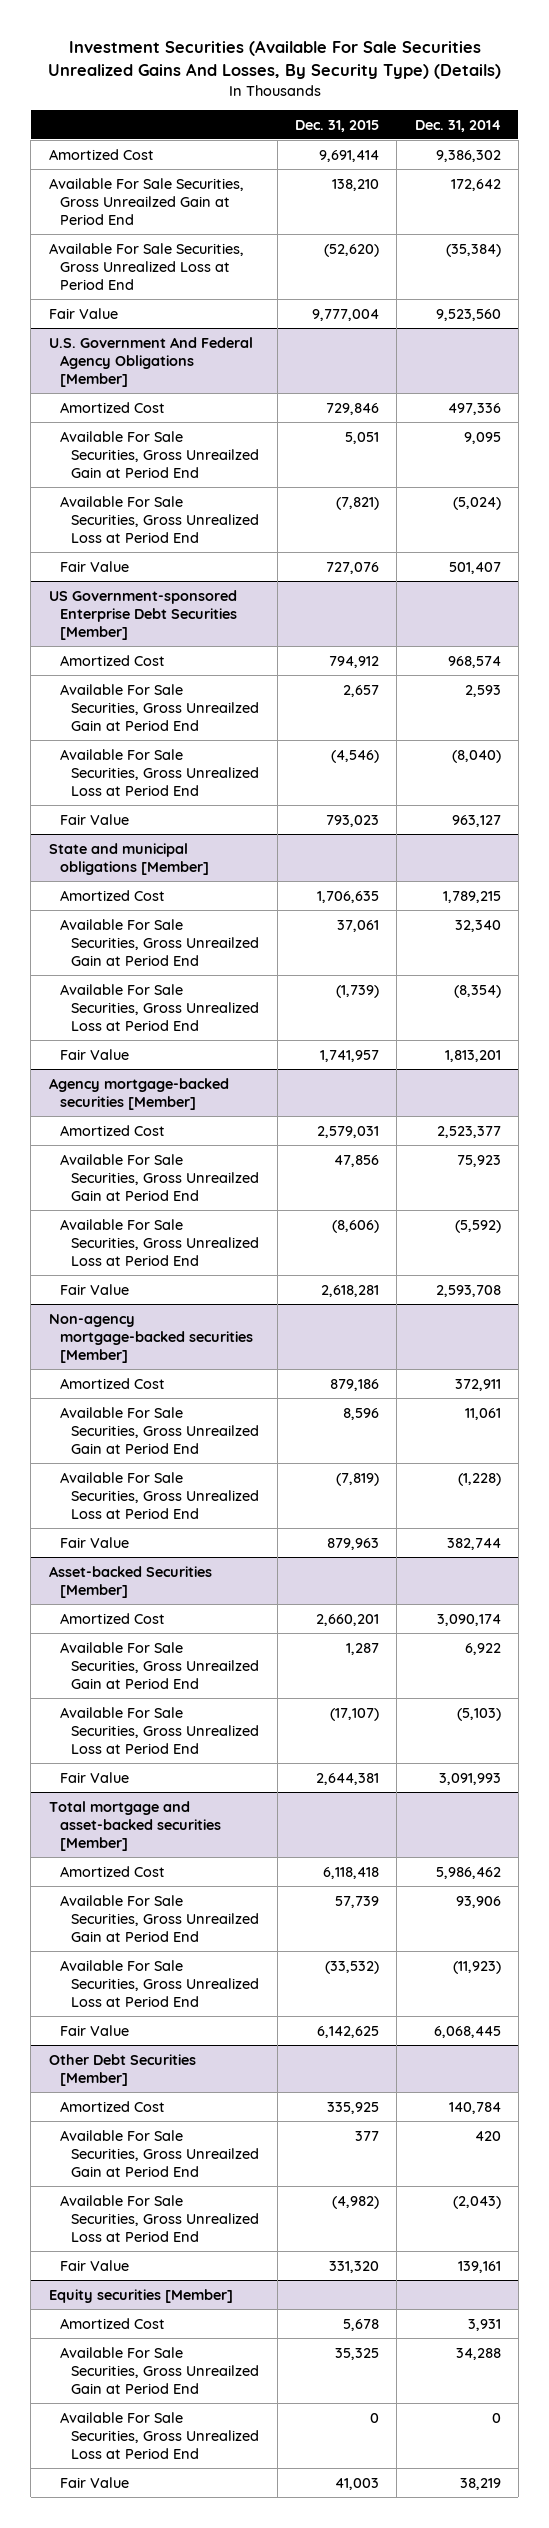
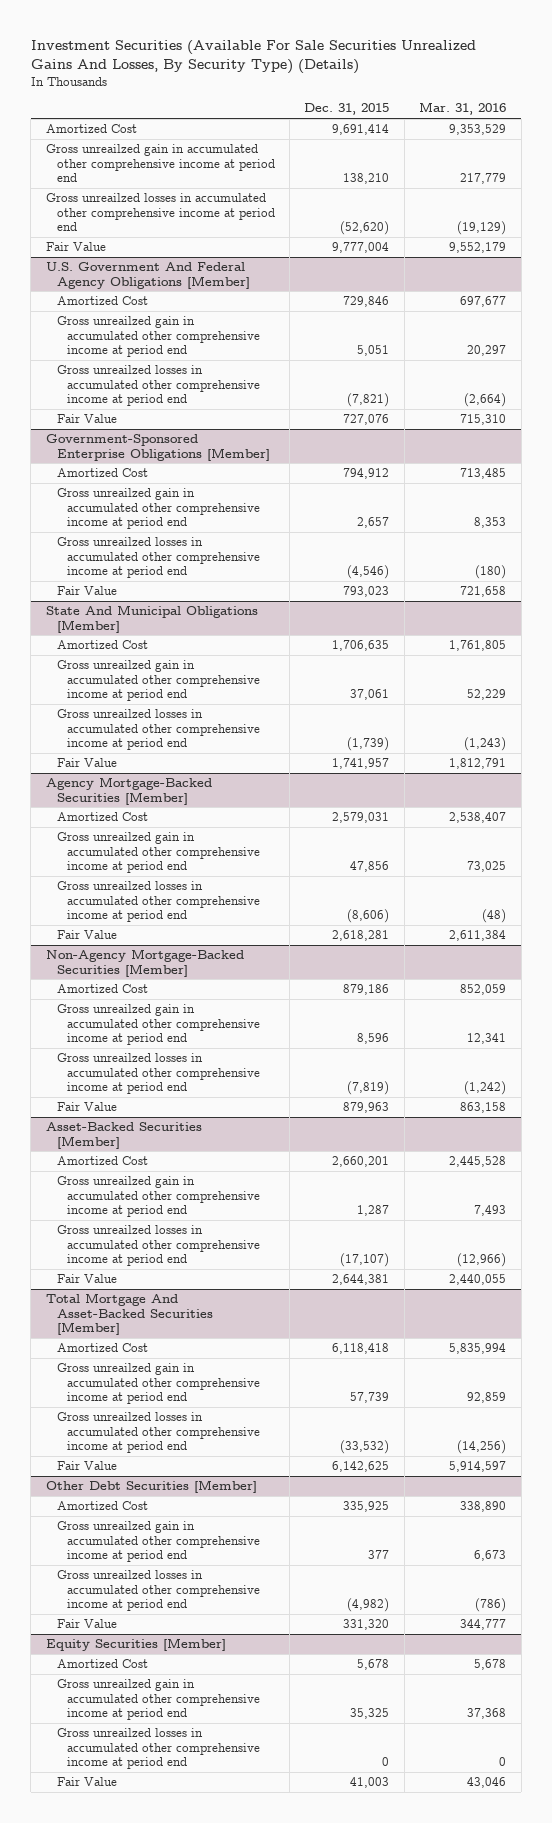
- | Dec. 31, 2015 | Dec. 31, 2014
+ | Dec. 31, 2015 | Mar. 31, 2016
- Available For Sale Securities, Gross Unreailzed Gain at Period End | 138,210 | 172,642
- Available For Sale Securities, Gross Unrealized Loss at Period End | (52,620) | (35,384)
+ Gross unreailzed gain in accumulated other comprehensive income at period end | 138,210 | 217,779
+ Gross unreailzed losses in accumulated other comprehensive income at period end | (52,620) | (19,129)
@ U.S. Government And Federal Agency Obligations [Member]
- Available For Sale Securities, Gross Unreailzed Gain at Period End | 5,051 | 9,095
- Available For Sale Securities, Gross Unrealized Loss at Period End | (7,821) | (5,024)
+ Gross unreailzed gain in accumulated other comprehensive income at period end | 5,051 | 20,297
+ Gross unreailzed losses in accumulated other comprehensive income at period end | (7,821) | (2,664)
- US Government-sponsored Enterprise Debt Securities [Member]
+ Government-Sponsored Enterprise Obligations [Member]
- Available For Sale Securities, Gross Unreailzed Gain at Period End | 2,657 | 2,593
- Available For Sale Securities, Gross Unrealized Loss at Period End | (4,546) | (8,040)
+ Gross unreailzed gain in accumulated other comprehensive income at period end | 2,657 | 8,353
+ Gross unreailzed losses in accumulated other comprehensive income at period end | (4,546) | (180)
- State and municipal obligations [Member]
+ State And Municipal Obligations [Member]
- Available For Sale Securities, Gross Unreailzed Gain at Period End | 37,061 | 32,340
- Available For Sale Securities, Gross Unrealized Loss at Period End | (1,739) | (8,354)
+ Gross unreailzed gain in accumulated other comprehensive income at period end | 37,061 | 52,229
+ Gross unreailzed losses in accumulated other comprehensive income at period end | (1,739) | (1,243)
- Agency mortgage-backed securities [Member]
+ Agency Mortgage-Backed Securities [Member]
- Available For Sale Securities, Gross Unreailzed Gain at Period End | 47,856 | 75,923
- Available For Sale Securities, Gross Unrealized Loss at Period End | (8,606) | (5,592)
+ Gross unreailzed gain in accumulated other comprehensive income at period end | 47,856 | 73,025
+ Gross unreailzed losses in accumulated other comprehensive income at period end | (8,606) | (48)
- Non-agency mortgage-backed securities [Member]
+ Non-Agency Mortgage-Backed Securities [Member]
- Available For Sale Securities, Gross Unreailzed Gain at Period End | 8,596 | 11,061
- Available For Sale Securities, Gross Unrealized Loss at Period End | (7,819) | (1,228)
+ Gross unreailzed gain in accumulated other comprehensive income at period end | 8,596 | 12,341
+ Gross unreailzed losses in accumulated other comprehensive income at period end | (7,819) | (1,242)
- Asset-backed Securities [Member]
+ Asset-Backed Securities [Member]
- Available For Sale Securities, Gross Unreailzed Gain at Period End | 1,287 | 6,922
- Available For Sale Securities, Gross Unrealized Loss at Period End | (17,107) | (5,103)
+ Gross unreailzed gain in accumulated other comprehensive income at period end | 1,287 | 7,493
+ Gross unreailzed losses in accumulated other comprehensive income at period end | (17,107) | (12,966)
- Total mortgage and asset-backed securities [Member]
+ Total Mortgage And Asset-Backed Securities [Member]
- Available For Sale Securities, Gross Unreailzed Gain at Period End | 57,739 | 93,906
- Available For Sale Securities, Gross Unrealized Loss at Period End | (33,532) | (11,923)
+ Gross unreailzed gain in accumulated other comprehensive income at period end | 57,739 | 92,859
+ Gross unreailzed losses in accumulated other comprehensive income at period end | (33,532) | (14,256)
@ Other Debt Securities [Member]
- Available For Sale Securities, Gross Unreailzed Gain at Period End | 377 | 420
- Available For Sale Securities, Gross Unrealized Loss at Period End | (4,982) | (2,043)
+ Gross unreailzed gain in accumulated other comprehensive income at period end | 377 | 6,673
+ Gross unreailzed losses in accumulated other comprehensive income at period end | (4,982) | (786)
- Equity securities [Member]
+ Equity Securities [Member]
- Available For Sale Securities, Gross Unreailzed Gain at Period End | 35,325 | 34,288
- Available For Sale Securities, Gross Unrealized Loss at Period End | 0 | 0
+ Gross unreailzed gain in accumulated other comprehensive income at period end | 35,325 | 37,368
+ Gross unreailzed losses in accumulated other comprehensive income at period end | 0 | 0

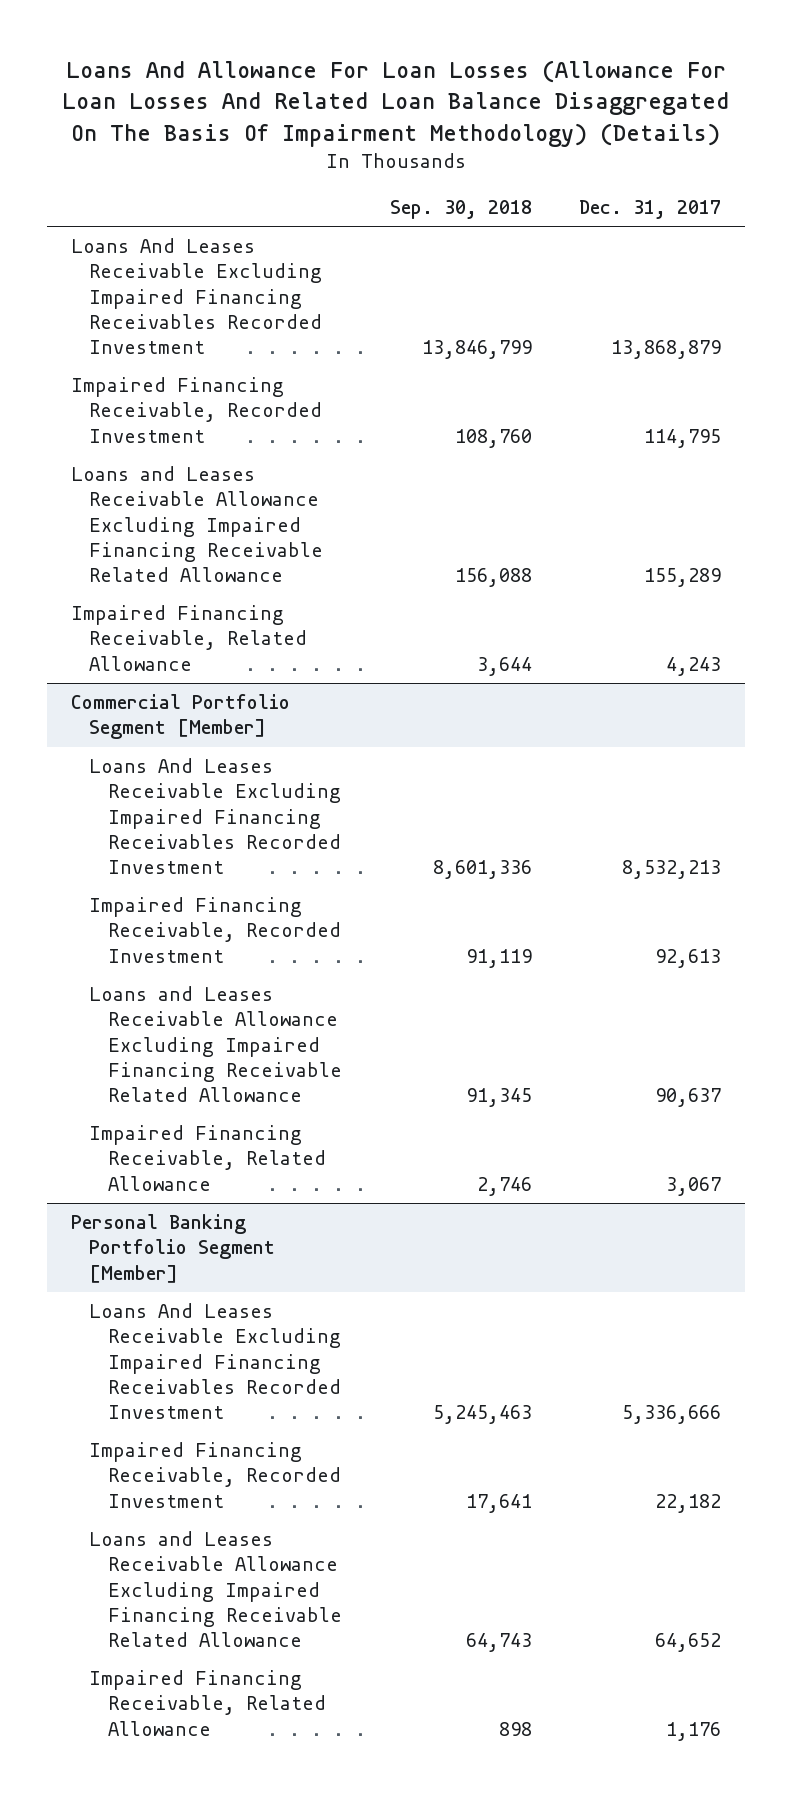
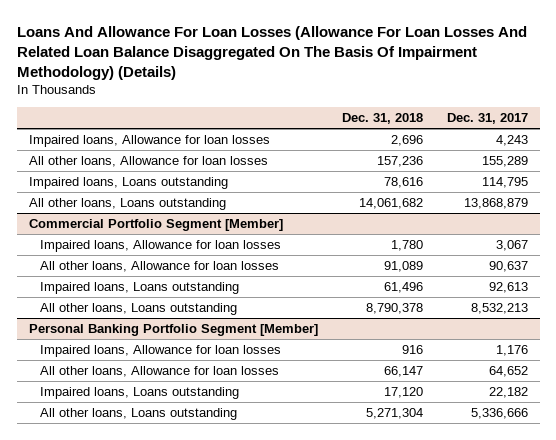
- | Sep. 30, 2018 | Dec. 31, 2017
+ | Dec. 31, 2018 | Dec. 31, 2017
- Loans And Leases Receivable Excluding Impaired Financing Receivables Recorded Investment | 13,846,799 | 13,868,879
- Impaired Financing Receivable, Recorded Investment | 108,760 | 114,795
- Loans and Leases Receivable Allowance Excluding Impaired Financing Receivable Related Allowance | 156,088 | 155,289
- Impaired Financing Receivable, Related Allowance | 3,644 | 4,243
+ Impaired loans, Allowance for loan losses | 2,696 | 4,243
+ All other loans, Allowance for loan losses | 157,236 | 155,289
+ Impaired loans, Loans outstanding | 78,616 | 114,795
+ All other loans, Loans outstanding | 14,061,682 | 13,868,879
@ Commercial Portfolio Segment [Member]
- Loans And Leases Receivable Excluding Impaired Financing Receivables Recorded Investment | 8,601,336 | 8,532,213
- Impaired Financing Receivable, Recorded Investment | 91,119 | 92,613
- Loans and Leases Receivable Allowance Excluding Impaired Financing Receivable Related Allowance | 91,345 | 90,637
- Impaired Financing Receivable, Related Allowance | 2,746 | 3,067
+ Impaired loans, Allowance for loan losses | 1,780 | 3,067
+ All other loans, Allowance for loan losses | 91,089 | 90,637
+ Impaired loans, Loans outstanding | 61,496 | 92,613
+ All other loans, Loans outstanding | 8,790,378 | 8,532,213
@ Personal Banking Portfolio Segment [Member]
- Loans And Leases Receivable Excluding Impaired Financing Receivables Recorded Investment | 5,245,463 | 5,336,666
- Impaired Financing Receivable, Recorded Investment | 17,641 | 22,182
- Loans and Leases Receivable Allowance Excluding Impaired Financing Receivable Related Allowance | 64,743 | 64,652
- Impaired Financing Receivable, Related Allowance | 898 | 1,176
+ Impaired loans, Allowance for loan losses | 916 | 1,176
+ All other loans, Allowance for loan losses | 66,147 | 64,652
+ Impaired loans, Loans outstanding | 17,120 | 22,182
+ All other loans, Loans outstanding | 5,271,304 | 5,336,666

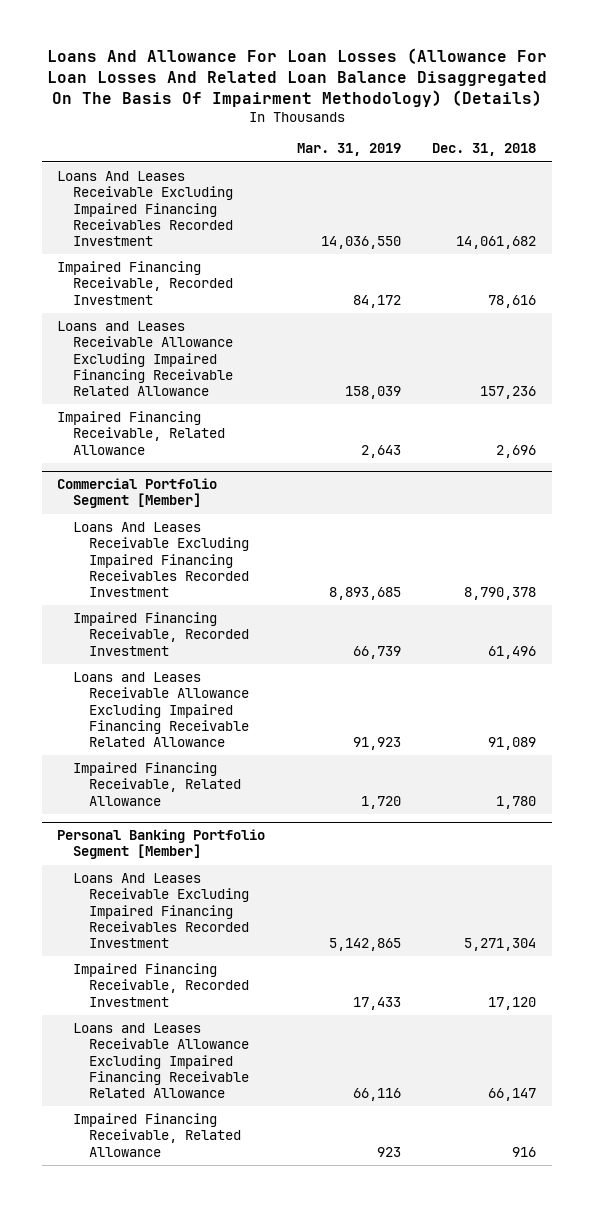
- | Dec. 31, 2018 | Dec. 31, 2017
+ | Mar. 31, 2019 | Dec. 31, 2018
- Impaired loans, Allowance for loan losses | 2,696 | 4,243
- All other loans, Allowance for loan losses | 157,236 | 155,289
- Impaired loans, Loans outstanding | 78,616 | 114,795
- All other loans, Loans outstanding | 14,061,682 | 13,868,879
+ Loans And Leases Receivable Excluding Impaired Financing Receivables Recorded Investment | 14,036,550 | 14,061,682
+ Impaired Financing Receivable, Recorded Investment | 84,172 | 78,616
+ Loans and Leases Receivable Allowance Excluding Impaired Financing Receivable Related Allowance | 158,039 | 157,236
+ Impaired Financing Receivable, Related Allowance | 2,643 | 2,696
@ Commercial Portfolio Segment [Member]
- Impaired loans, Allowance for loan losses | 1,780 | 3,067
- All other loans, Allowance for loan losses | 91,089 | 90,637
- Impaired loans, Loans outstanding | 61,496 | 92,613
- All other loans, Loans outstanding | 8,790,378 | 8,532,213
+ Loans And Leases Receivable Excluding Impaired Financing Receivables Recorded Investment | 8,893,685 | 8,790,378
+ Impaired Financing Receivable, Recorded Investment | 66,739 | 61,496
+ Loans and Leases Receivable Allowance Excluding Impaired Financing Receivable Related Allowance | 91,923 | 91,089
+ Impaired Financing Receivable, Related Allowance | 1,720 | 1,780
@ Personal Banking Portfolio Segment [Member]
- Impaired loans, Allowance for loan losses | 916 | 1,176
- All other loans, Allowance for loan losses | 66,147 | 64,652
- Impaired loans, Loans outstanding | 17,120 | 22,182
- All other loans, Loans outstanding | 5,271,304 | 5,336,666
+ Loans And Leases Receivable Excluding Impaired Financing Receivables Recorded Investment | 5,142,865 | 5,271,304
+ Impaired Financing Receivable, Recorded Investment | 17,433 | 17,120
+ Loans and Leases Receivable Allowance Excluding Impaired Financing Receivable Related Allowance | 66,116 | 66,147
+ Impaired Financing Receivable, Related Allowance | 923 | 916

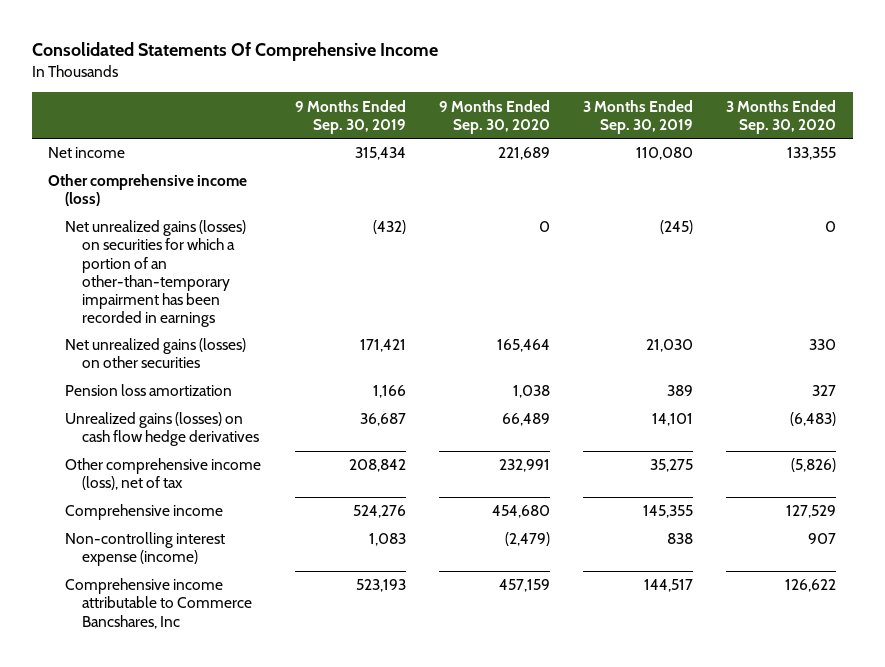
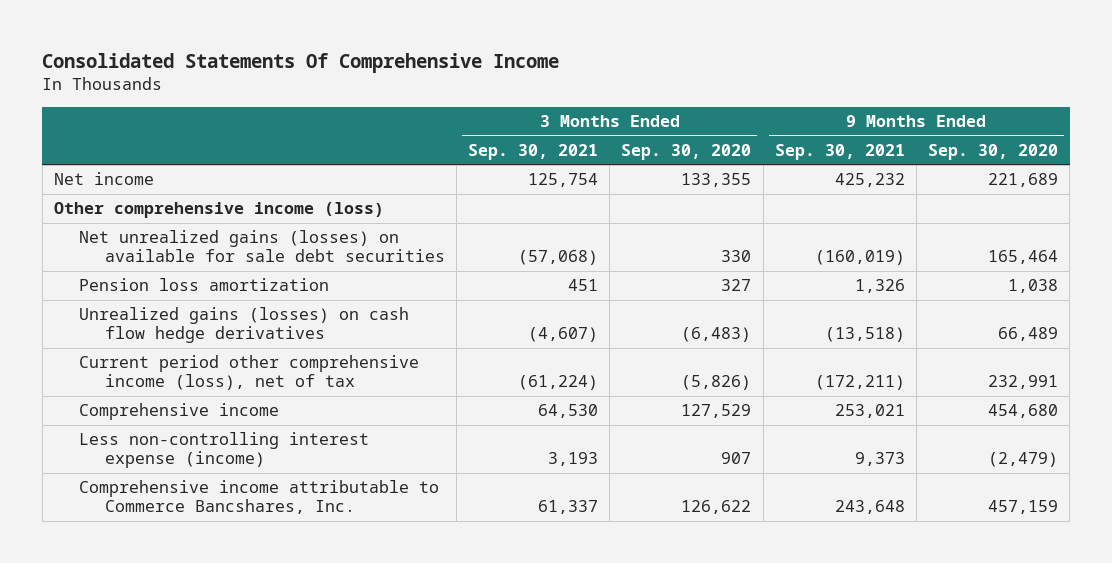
- | 9 Months Ended Sep. 30, 2019 | 9 Months Ended Sep. 30, 2020 | 3 Months Ended Sep. 30, 2019 | 3 Months Ended Sep. 30, 2020
+ | 3 Months Ended Sep. 30, 2021 | 3 Months Ended Sep. 30, 2020 | 9 Months Ended Sep. 30, 2021 | 9 Months Ended Sep. 30, 2020
- Net unrealized gains (losses) on securities for which a portion of an other-than-temporary impairment has been recorded in earnings | (432) | 0 | (245) | 0
- Net unrealized gains (losses) on other securities | 171,421 | 165,464 | 21,030 | 330
+ Net unrealized gains (losses) on available for sale debt securities | (57,068) | 330 | (160,019) | 165,464
- Other comprehensive income (loss), net of tax | 208,842 | 232,991 | 35,275 | (5,826)
+ Current period other comprehensive income (loss), net of tax | (61,224) | (5,826) | (172,211) | 232,991
- Non-controlling interest expense (income) | 1,083 | (2,479) | 838 | 907
- Comprehensive income attributable to Commerce Bancshares, Inc | 523,193 | 457,159 | 144,517 | 126,622
+ Less non-controlling interest expense (income) | 3,193 | 907 | 9,373 | (2,479)
+ Comprehensive income attributable to Commerce Bancshares, Inc. | 61,337 | 126,622 | 243,648 | 457,159

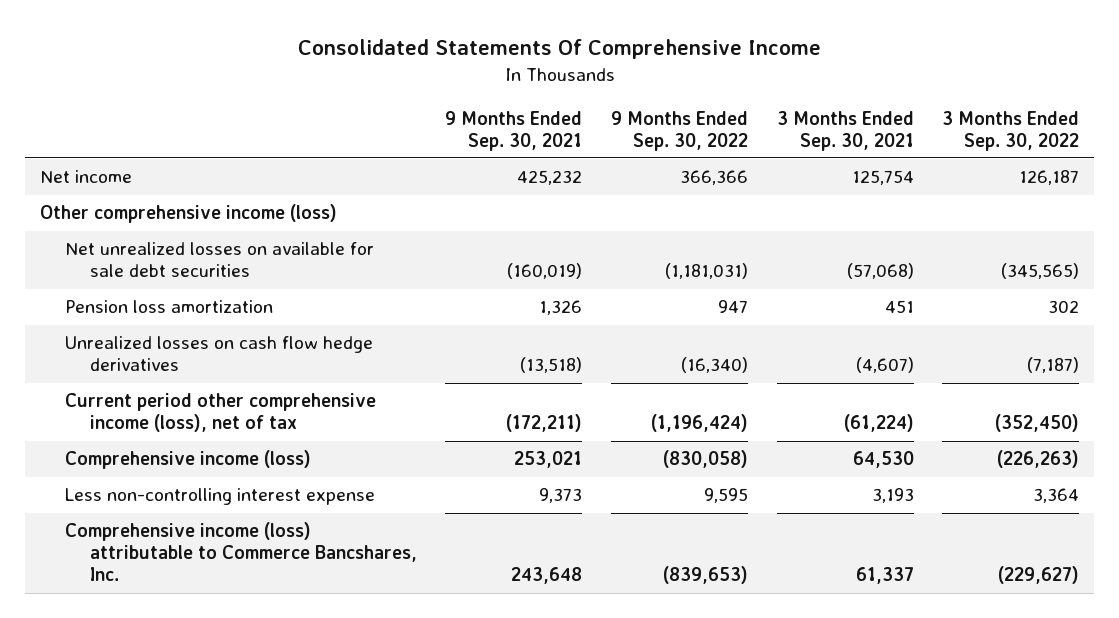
- | 3 Months Ended Sep. 30, 2021 | 3 Months Ended Sep. 30, 2020 | 9 Months Ended Sep. 30, 2021 | 9 Months Ended Sep. 30, 2020
+ | 9 Months Ended Sep. 30, 2021 | 9 Months Ended Sep. 30, 2022 | 3 Months Ended Sep. 30, 2021 | 3 Months Ended Sep. 30, 2022
- Net unrealized gains (losses) on available for sale debt securities | (57,068) | 330 | (160,019) | 165,464
+ Net unrealized losses on available for sale debt securities | (160,019) | (1,181,031) | (57,068) | (345,565)
- Unrealized gains (losses) on cash flow hedge derivatives | (4,607) | (6,483) | (13,518) | 66,489
+ Unrealized losses on cash flow hedge derivatives | (13,518) | (16,340) | (4,607) | (7,187)
- Comprehensive income | 64,530 | 127,529 | 253,021 | 454,680
- Less non-controlling interest expense (income) | 3,193 | 907 | 9,373 | (2,479)
- Comprehensive income attributable to Commerce Bancshares, Inc. | 61,337 | 126,622 | 243,648 | 457,159
+ Comprehensive income (loss) | 253,021 | (830,058) | 64,530 | (226,263)
+ Less non-controlling interest expense | 9,373 | 9,595 | 3,193 | 3,364
+ Comprehensive income (loss) attributable to Commerce Bancshares, Inc. | 243,648 | (839,653) | 61,337 | (229,627)

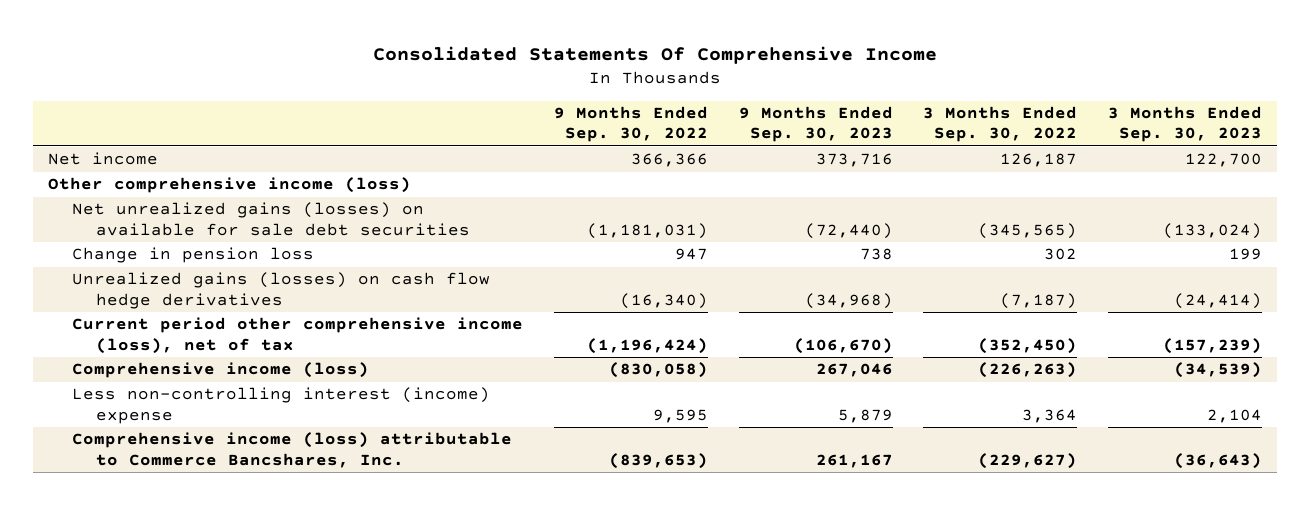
- | 9 Months Ended Sep. 30, 2021 | 9 Months Ended Sep. 30, 2022 | 3 Months Ended Sep. 30, 2021 | 3 Months Ended Sep. 30, 2022
+ | 9 Months Ended Sep. 30, 2022 | 9 Months Ended Sep. 30, 2023 | 3 Months Ended Sep. 30, 2022 | 3 Months Ended Sep. 30, 2023
- Net unrealized losses on available for sale debt securities | (160,019) | (1,181,031) | (57,068) | (345,565)
- Pension loss amortization | 1,326 | 947 | 451 | 302
- Unrealized losses on cash flow hedge derivatives | (13,518) | (16,340) | (4,607) | (7,187)
+ Net unrealized gains (losses) on available for sale debt securities | (1,181,031) | (72,440) | (345,565) | (133,024)
+ Change in pension loss | 947 | 738 | 302 | 199
+ Unrealized gains (losses) on cash flow hedge derivatives | (16,340) | (34,968) | (7,187) | (24,414)
- Less non-controlling interest expense | 9,373 | 9,595 | 3,193 | 3,364
+ Less non-controlling interest (income) expense | 9,595 | 5,879 | 3,364 | 2,104

